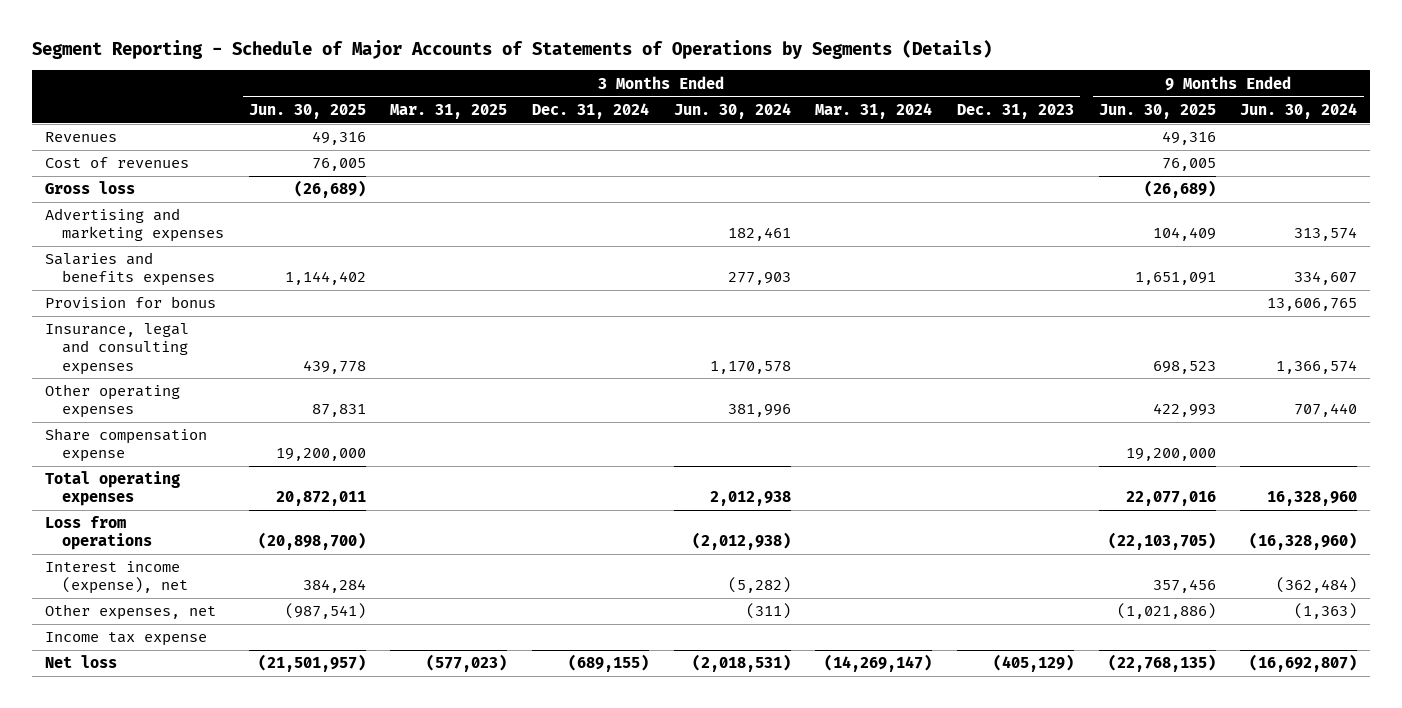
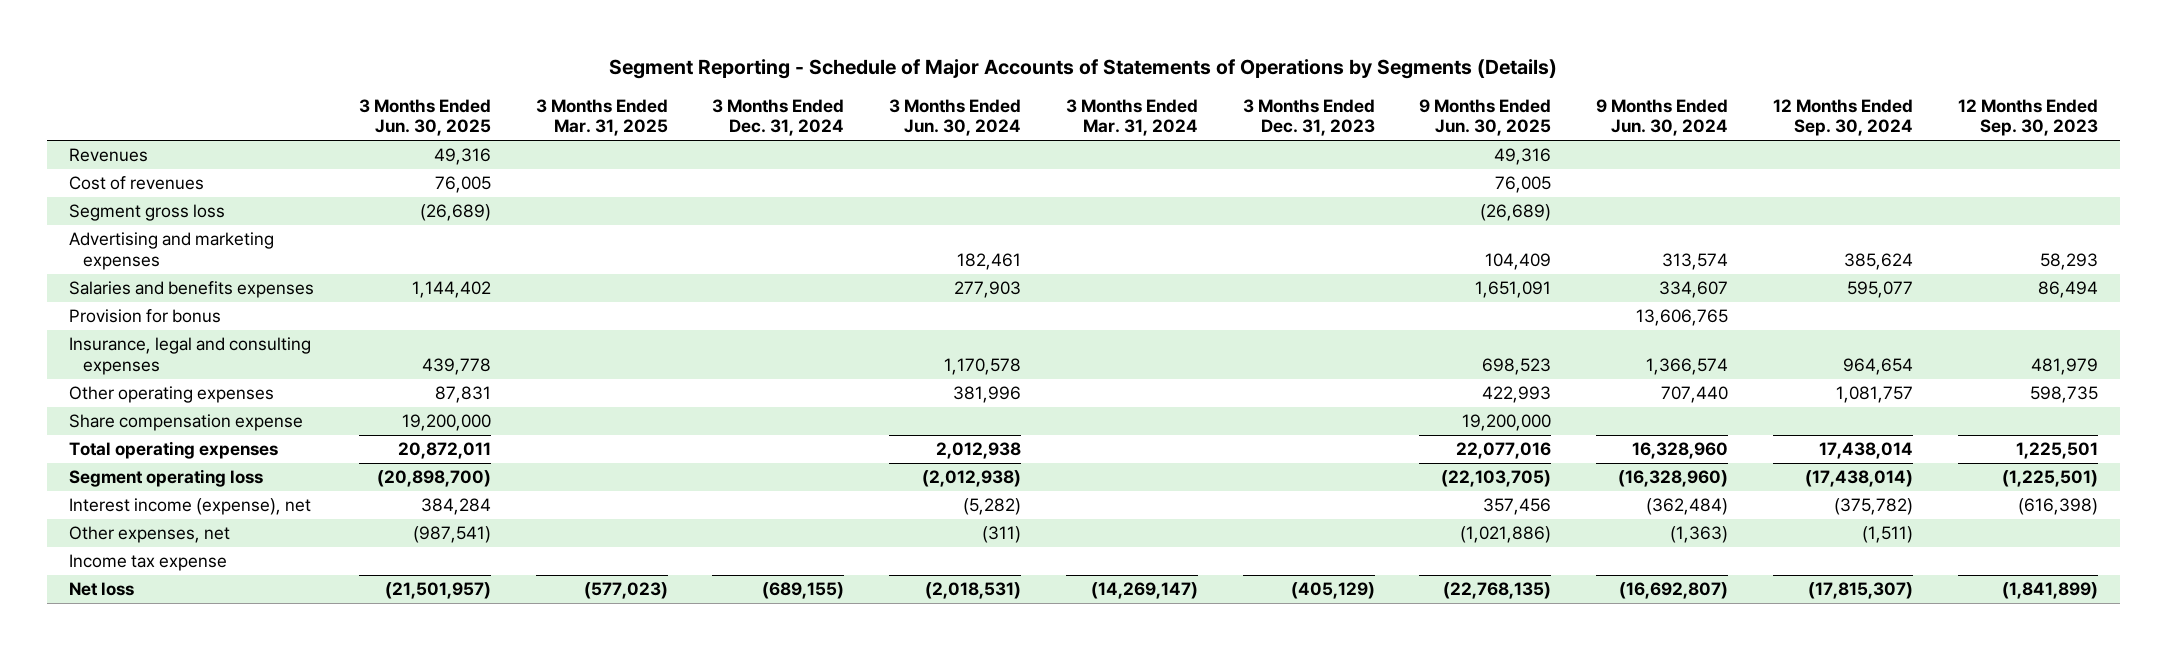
- | 3 Months Ended Jun. 30, 2025 | 3 Months Ended Mar. 31, 2025 | 3 Months Ended Dec. 31, 2024 | 3 Months Ended Jun. 30, 2024 | 3 Months Ended Mar. 31, 2024 | 3 Months Ended Dec. 31, 2023 | 9 Months Ended Jun. 30, 2025 | 9 Months Ended Jun. 30, 2024
+ | 3 Months Ended Jun. 30, 2025 | 3 Months Ended Mar. 31, 2025 | 3 Months Ended Dec. 31, 2024 | 3 Months Ended Jun. 30, 2024 | 3 Months Ended Mar. 31, 2024 | 3 Months Ended Dec. 31, 2023 | 9 Months Ended Jun. 30, 2025 | 9 Months Ended Jun. 30, 2024 | 12 Months Ended Sep. 30, 2024 | 12 Months Ended Sep. 30, 2023
- Gross loss | (26,689) | | | | | | (26,689) |
+ Segment gross loss | (26,689) | | | | | | (26,689) | | |
- Loss from operations | (20,898,700) | | | (2,012,938) | | | (22,103,705) | (16,328,960)
+ Segment operating loss | (20,898,700) | | | (2,012,938) | | | (22,103,705) | (16,328,960) | (17,438,014) | (1,225,501)

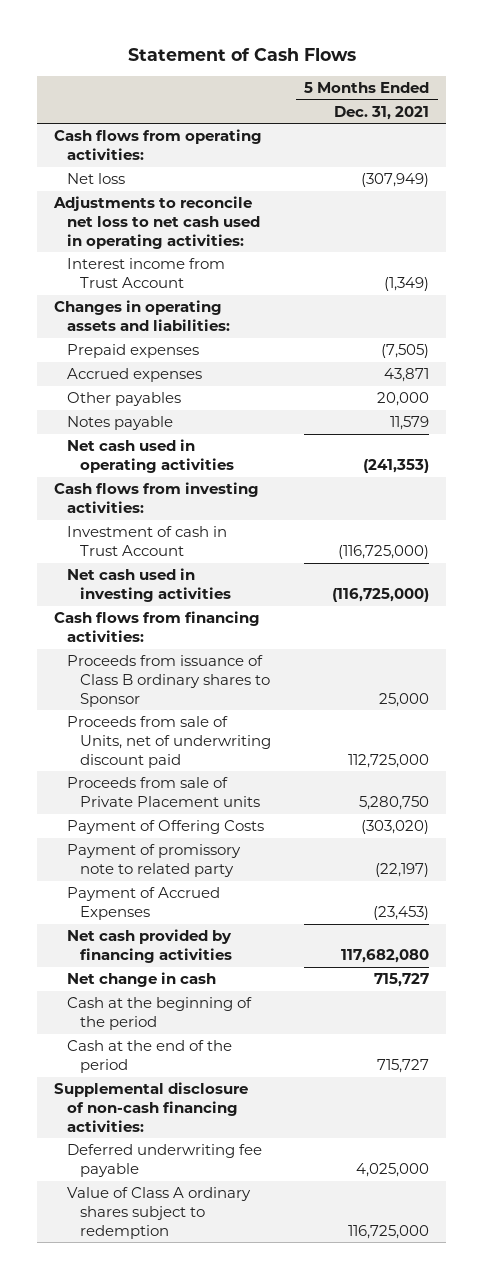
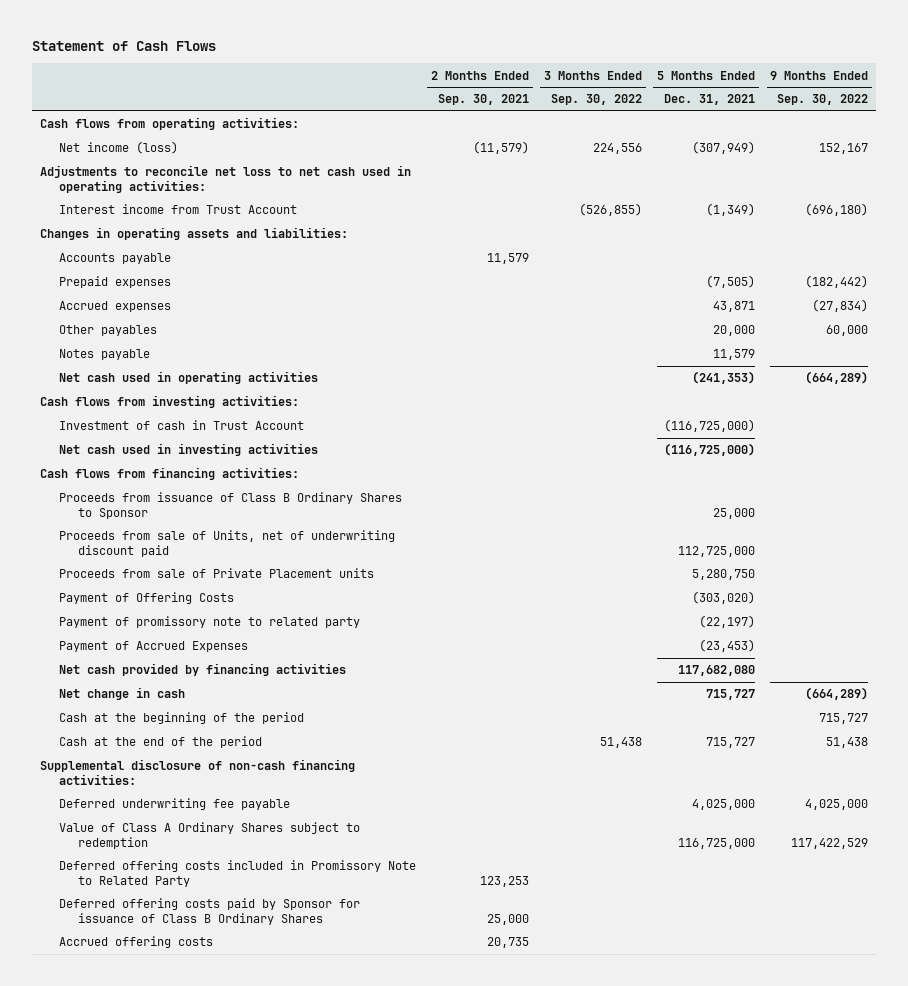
- | 5 Months Ended Dec. 31, 2021
+ | 2 Months Ended Sep. 30, 2021 | 3 Months Ended Sep. 30, 2022 | 5 Months Ended Dec. 31, 2021 | 9 Months Ended Sep. 30, 2022
- Net loss | (307,949)
+ Net income (loss) | (11,579) | 224,556 | (307,949) | 152,167
+ Accounts payable | 11,579 | | |
- Proceeds from issuance of Class B ordinary shares to Sponsor | 25,000
+ Proceeds from issuance of Class B Ordinary Shares to Sponsor | | | 25,000 |
- Value of Class A ordinary shares subject to redemption | 116,725,000
+ Value of Class A Ordinary Shares subject to redemption | | | 116,725,000 | 117,422,529
+ Deferred offering costs included in Promissory Note to Related Party | 123,253 | | |
+ Deferred offering costs paid by Sponsor for issuance of Class B Ordinary Shares | 25,000 | | |
+ Accrued offering costs | 20,735 | | |

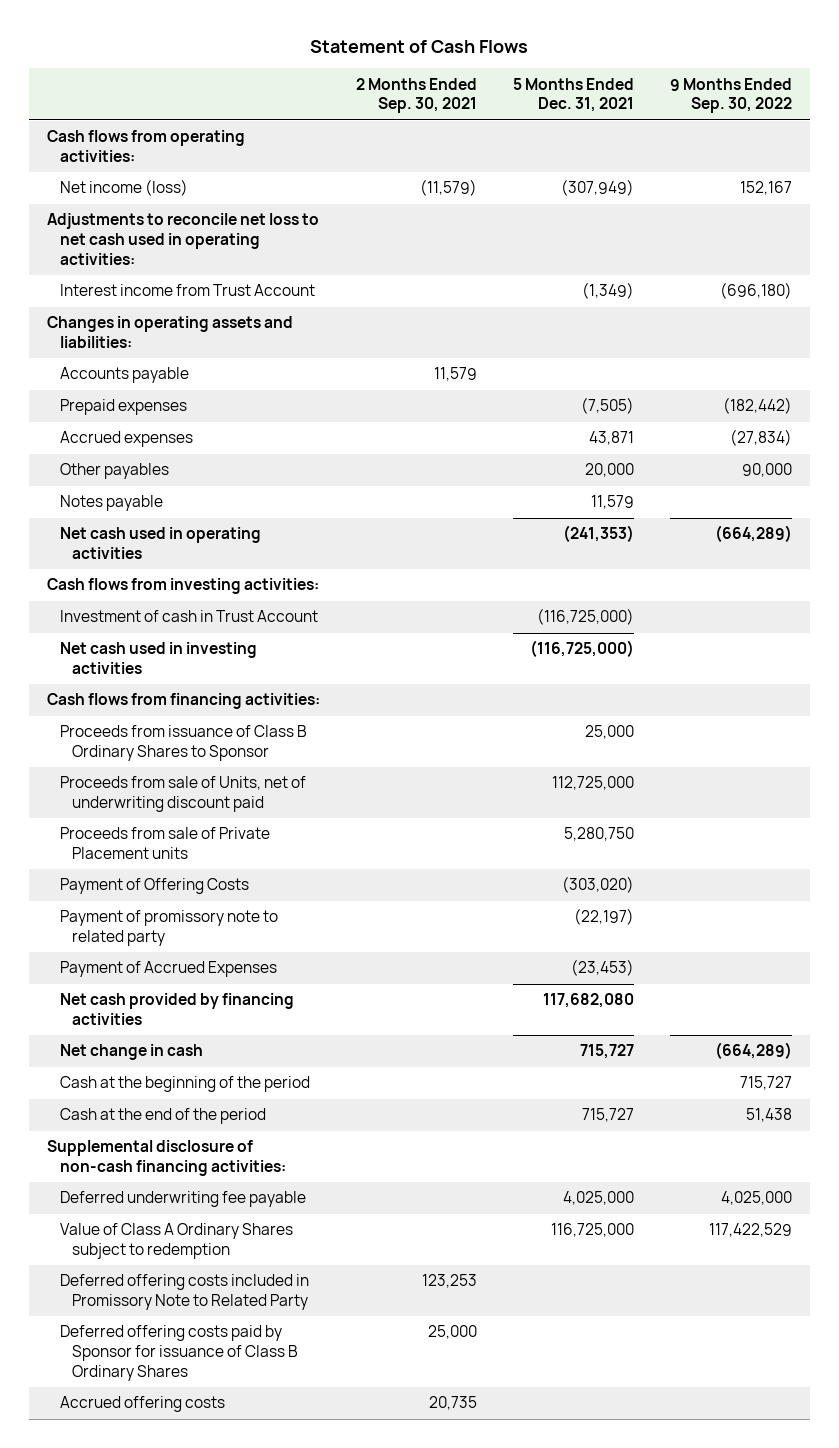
- | 2 Months Ended Sep. 30, 2021 | 3 Months Ended Sep. 30, 2022 | 5 Months Ended Dec. 31, 2021 | 9 Months Ended Sep. 30, 2022
+ | 2 Months Ended Sep. 30, 2021 | 5 Months Ended Dec. 31, 2021 | 9 Months Ended Sep. 30, 2022
- Other payables | | | 20,000 | 60,000
+ Other payables | | 20,000 | 90,000

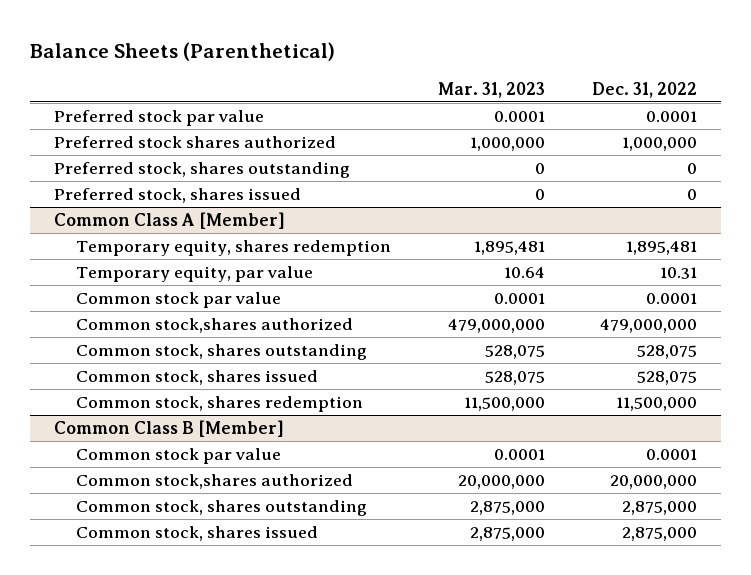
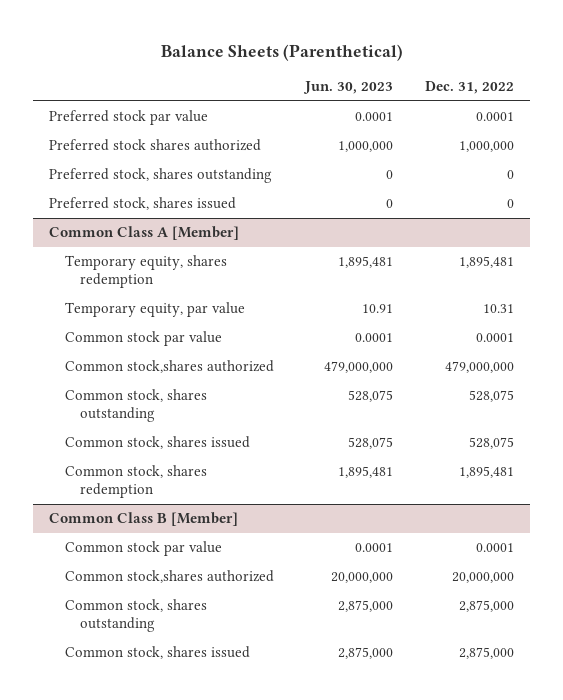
- | Mar. 31, 2023 | Dec. 31, 2022
+ | Jun. 30, 2023 | Dec. 31, 2022
@ Common Class A [Member]
- Common stock, shares redemption | 11,500,000 | 11,500,000
+ Common stock, shares redemption | 1,895,481 | 1,895,481

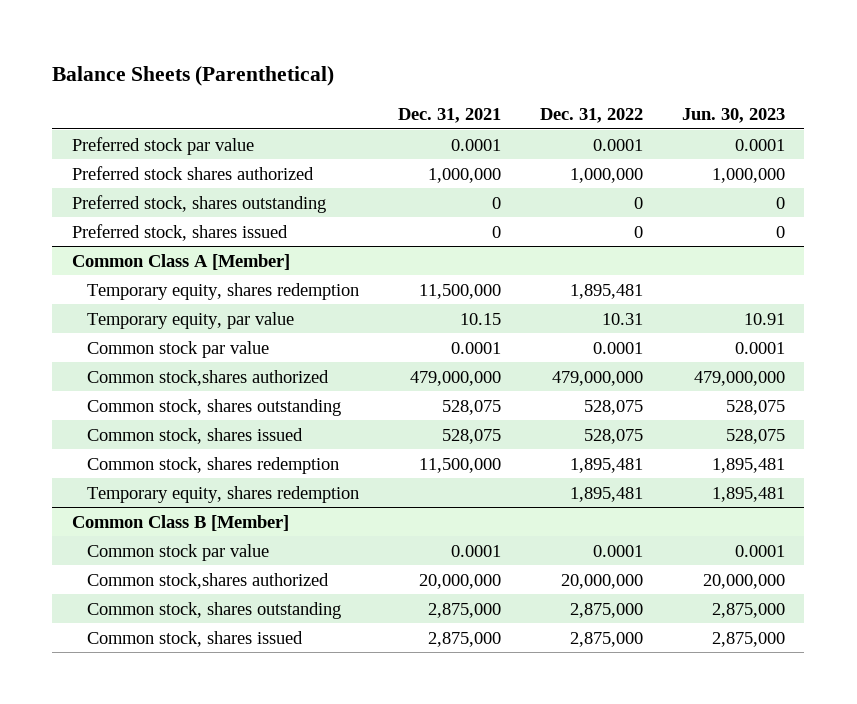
- | Jun. 30, 2023 | Dec. 31, 2022
+ | Dec. 31, 2021 | Dec. 31, 2022 | Jun. 30, 2023
@ Common Class A [Member]
+ Temporary equity, shares redemption | 11,500,000 | 1,895,481 |
moved down: Temporary equity, shares redemption | | 1,895,481 | 1,895,481

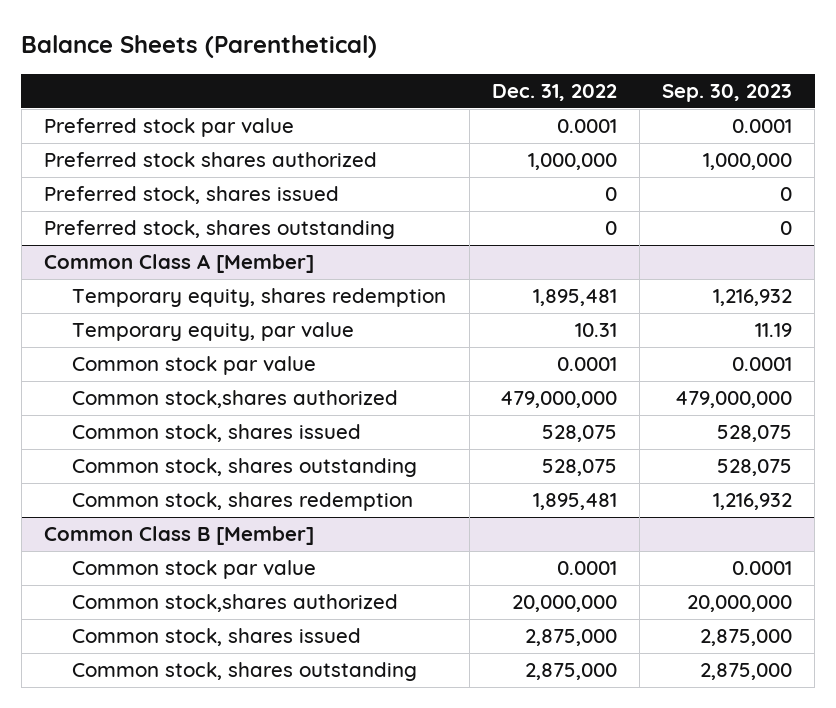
- | Dec. 31, 2021 | Dec. 31, 2022 | Jun. 30, 2023
+ | Dec. 31, 2022 | Sep. 30, 2023
moved down: Preferred stock, shares outstanding | 0 | 0
@ Common Class A [Member]
moved down: Common stock, shares outstanding | 528,075 | 528,075
- Temporary equity, shares redemption | | 1,895,481 | 1,895,481
@ Common Class B [Member]
moved down: Common stock, shares outstanding | 2,875,000 | 2,875,000

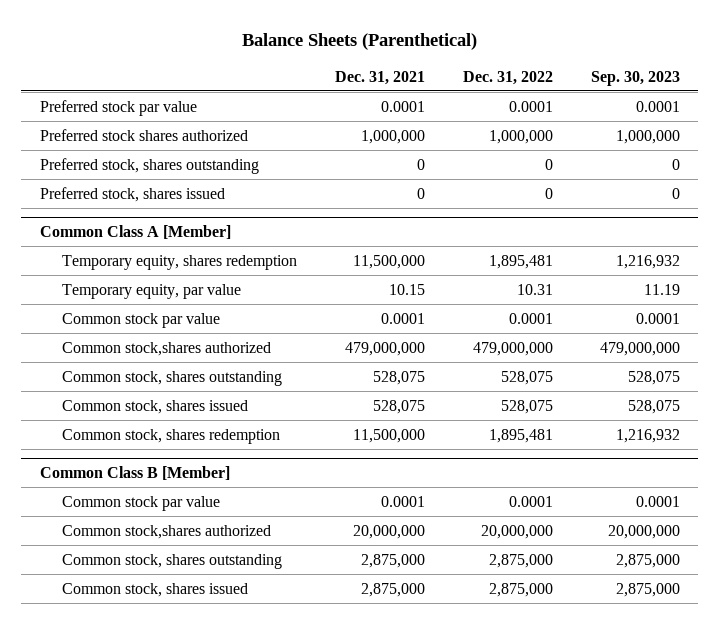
- | Dec. 31, 2022 | Sep. 30, 2023
+ | Dec. 31, 2021 | Dec. 31, 2022 | Sep. 30, 2023
moved down: Preferred stock, shares issued | 0 | 0 | 0
@ Common Class A [Member]
moved down: Common stock, shares issued | 528,075 | 528,075 | 528,075
@ Common Class B [Member]
moved down: Common stock, shares issued | 2,875,000 | 2,875,000 | 2,875,000

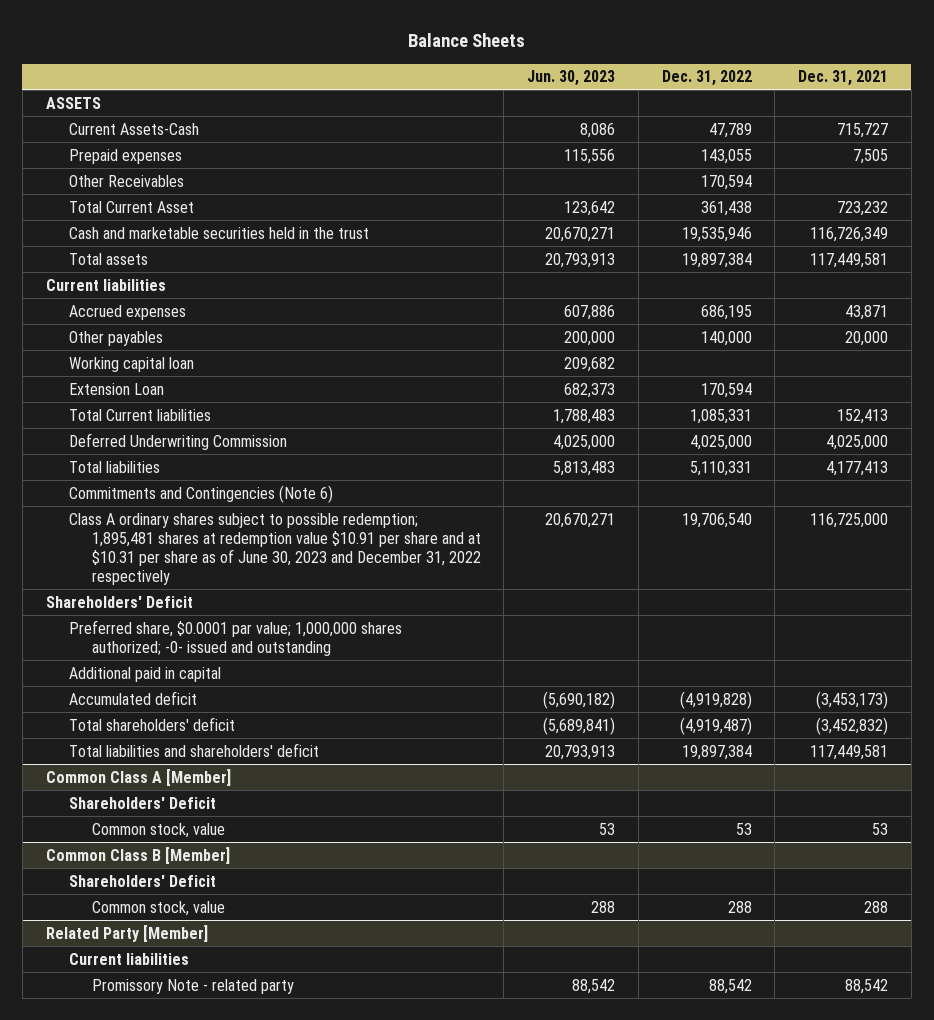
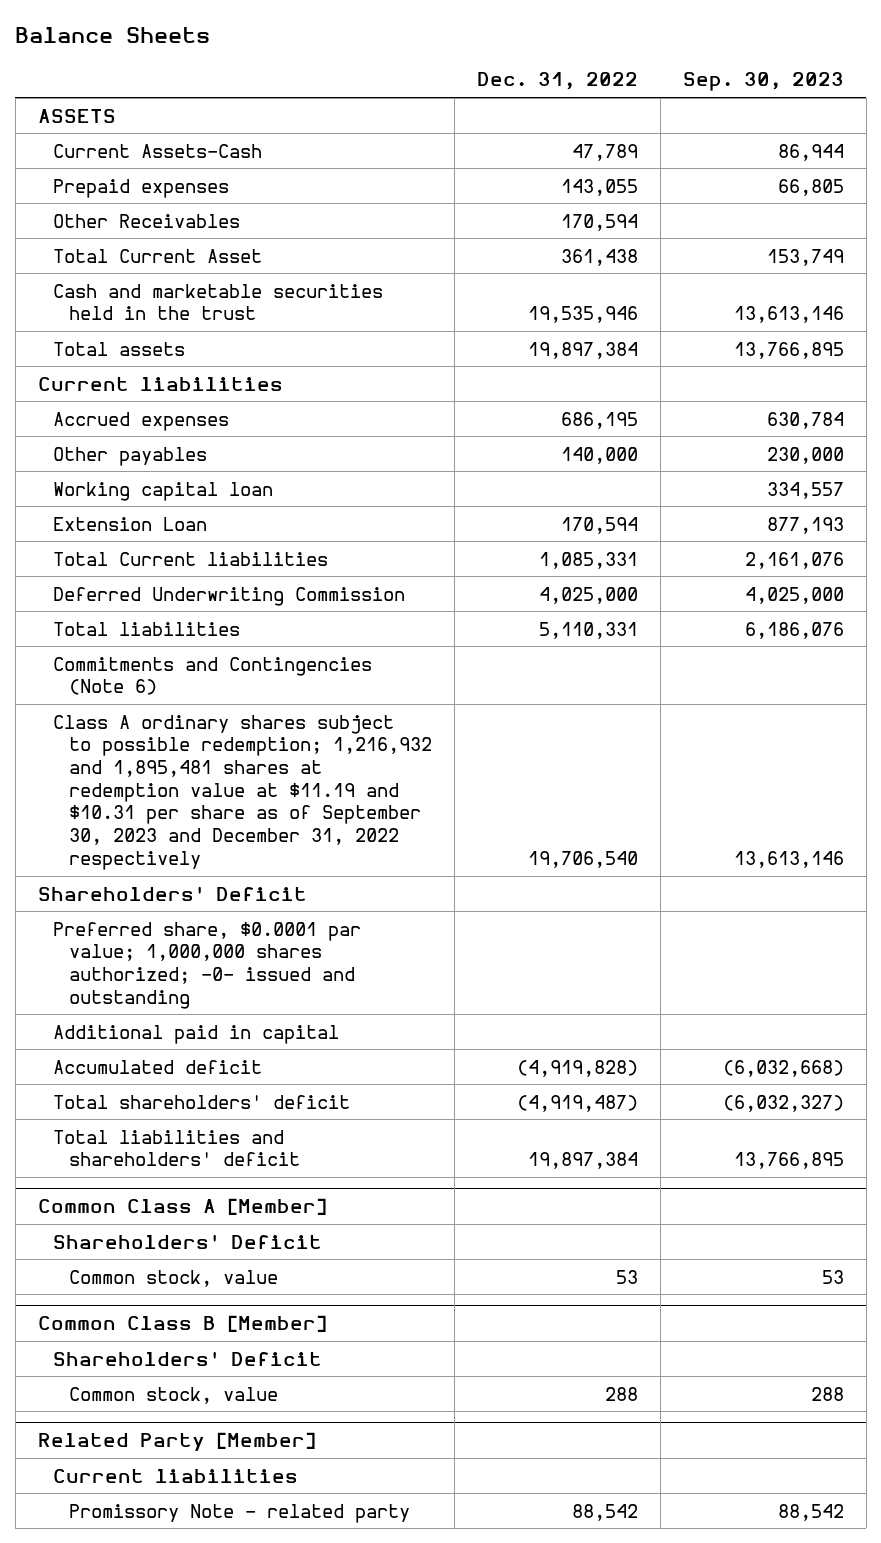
- | Jun. 30, 2023 | Dec. 31, 2022 | Dec. 31, 2021
+ | Dec. 31, 2022 | Sep. 30, 2023
- Class A ordinary shares subject to possible redemption; 1,895,481 shares at redemption value $10.91 per share and at $10.31 per share as of June 30, 2023 and December 31, 2022 respectively | 20,670,271 | 19,706,540 | 116,725,000
+ Class A ordinary shares subject to possible redemption; 1,216,932 and 1,895,481 shares at redemption value at $11.19 and $10.31 per share as of September 30, 2023 and December 31, 2022 respectively | 19,706,540 | 13,613,146

